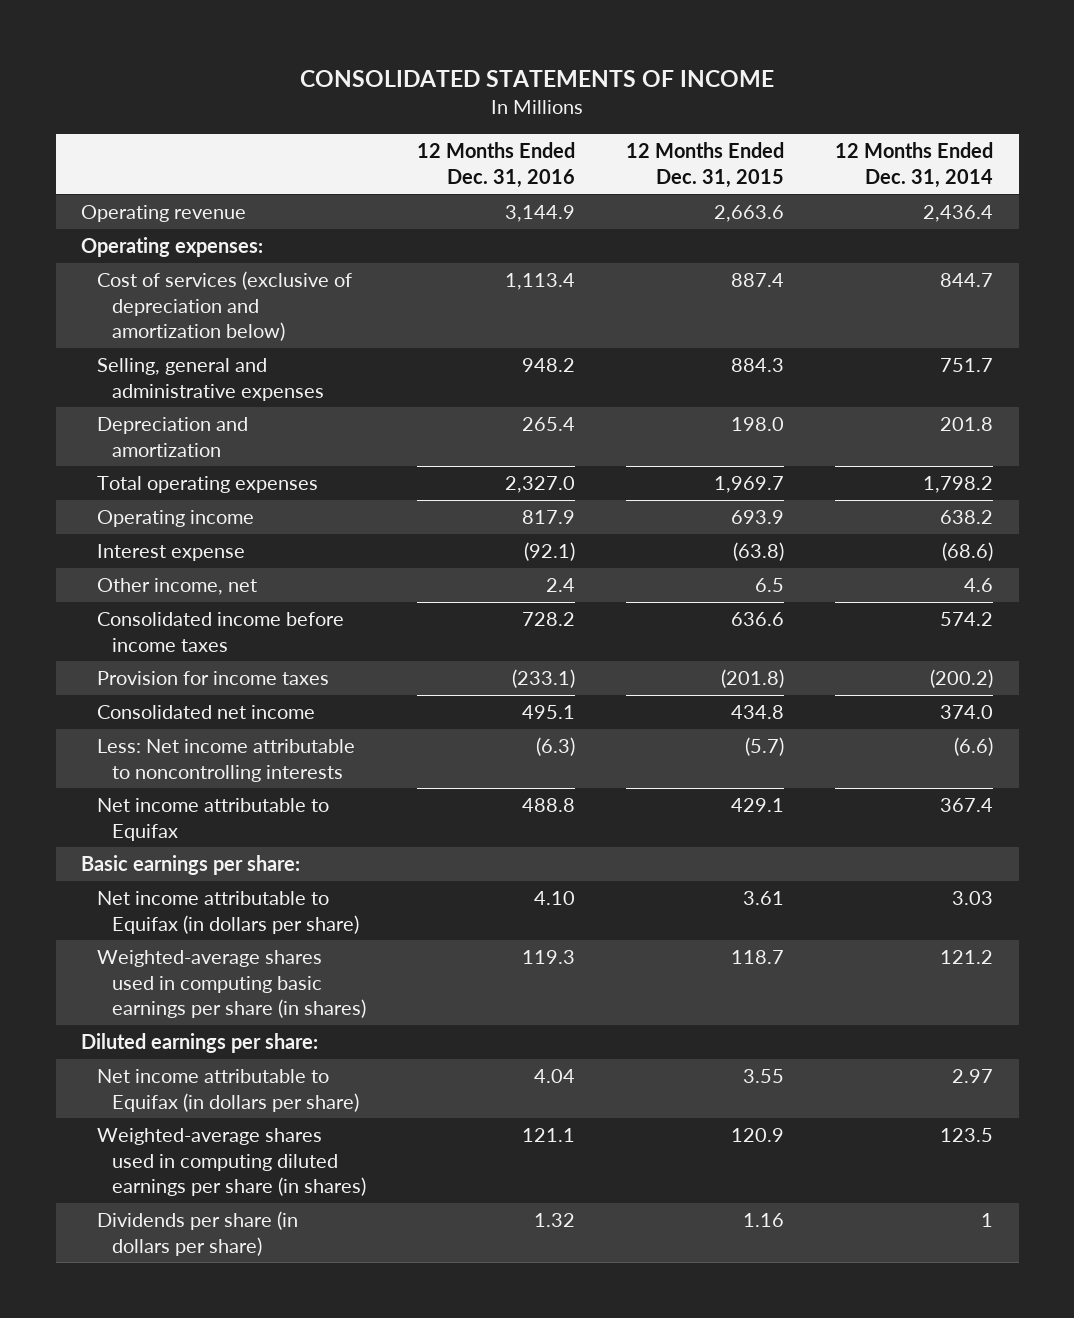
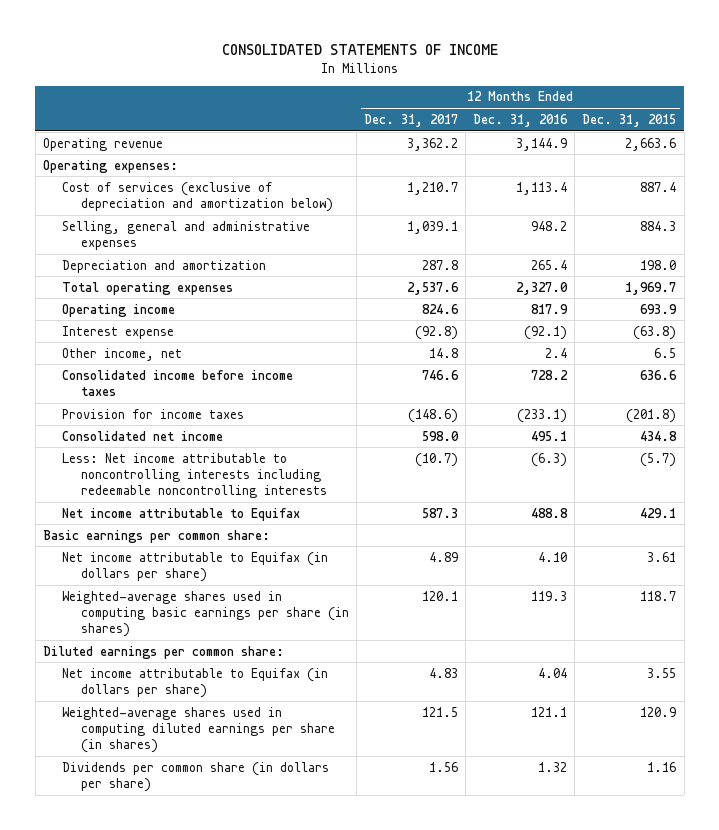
- | 12 Months Ended Dec. 31, 2016 | 12 Months Ended Dec. 31, 2015 | 12 Months Ended Dec. 31, 2014
+ | 12 Months Ended Dec. 31, 2017 | 12 Months Ended Dec. 31, 2016 | 12 Months Ended Dec. 31, 2015
- Less: Net income attributable to noncontrolling interests | (6.3) | (5.7) | (6.6)
+ Less: Net income attributable to noncontrolling interests including redeemable noncontrolling interests | (10.7) | (6.3) | (5.7)
- Basic earnings per share:
+ Basic earnings per common share:
- Diluted earnings per share:
+ Diluted earnings per common share:
- Dividends per share (in dollars per share) | 1.32 | 1.16 | 1
+ Dividends per common share (in dollars per share) | 1.56 | 1.32 | 1.16

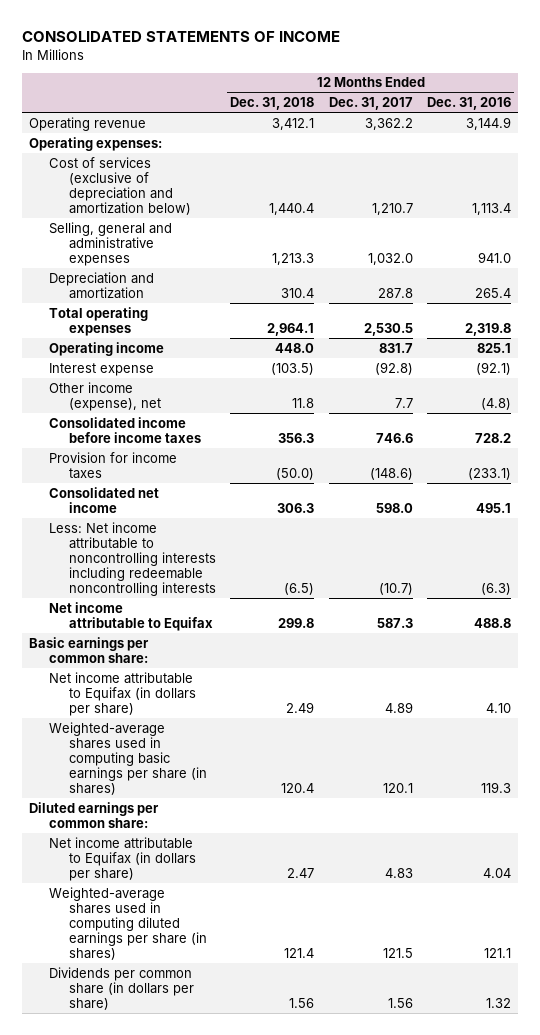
- | 12 Months Ended Dec. 31, 2017 | 12 Months Ended Dec. 31, 2016 | 12 Months Ended Dec. 31, 2015
+ | 12 Months Ended Dec. 31, 2018 | 12 Months Ended Dec. 31, 2017 | 12 Months Ended Dec. 31, 2016
- Selling, general and administrative expenses | 1,039.1 | 948.2 | 884.3
+ Selling, general and administrative expenses | 1,213.3 | 1,032.0 | 941.0
- Total operating expenses | 2,537.6 | 2,327.0 | 1,969.7
- Operating income | 824.6 | 817.9 | 693.9
+ Total operating expenses | 2,964.1 | 2,530.5 | 2,319.8
+ Operating income | 448.0 | 831.7 | 825.1
- Other income, net | 14.8 | 2.4 | 6.5
+ Other income (expense), net | 11.8 | 7.7 | (4.8)

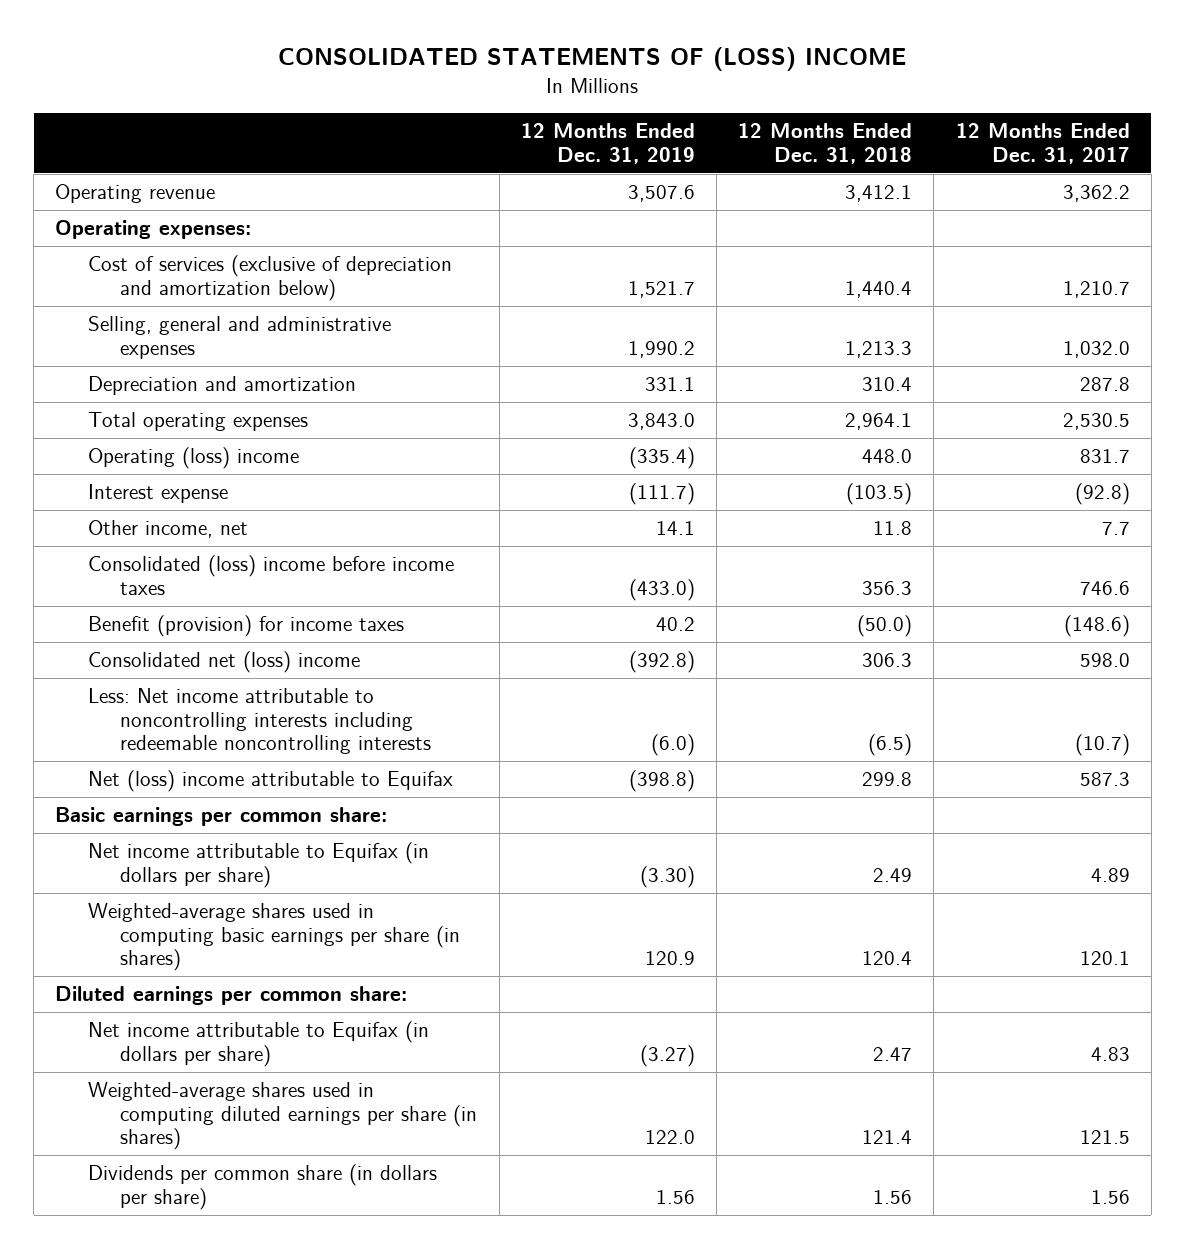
- CONSOLIDATED STATEMENTS OF INCOME
+ CONSOLIDATED STATEMENTS OF (LOSS) INCOME
- | 12 Months Ended Dec. 31, 2018 | 12 Months Ended Dec. 31, 2017 | 12 Months Ended Dec. 31, 2016
+ | 12 Months Ended Dec. 31, 2019 | 12 Months Ended Dec. 31, 2018 | 12 Months Ended Dec. 31, 2017
- Operating income | 448.0 | 831.7 | 825.1
+ Operating (loss) income | (335.4) | 448.0 | 831.7
- Other income (expense), net | 11.8 | 7.7 | (4.8)
- Consolidated income before income taxes | 356.3 | 746.6 | 728.2
- Provision for income taxes | (50.0) | (148.6) | (233.1)
- Consolidated net income | 306.3 | 598.0 | 495.1
+ Other income, net | 14.1 | 11.8 | 7.7
+ Consolidated (loss) income before income taxes | (433.0) | 356.3 | 746.6
+ Benefit (provision) for income taxes | 40.2 | (50.0) | (148.6)
+ Consolidated net (loss) income | (392.8) | 306.3 | 598.0
- Net income attributable to Equifax | 299.8 | 587.3 | 488.8
+ Net (loss) income attributable to Equifax | (398.8) | 299.8 | 587.3

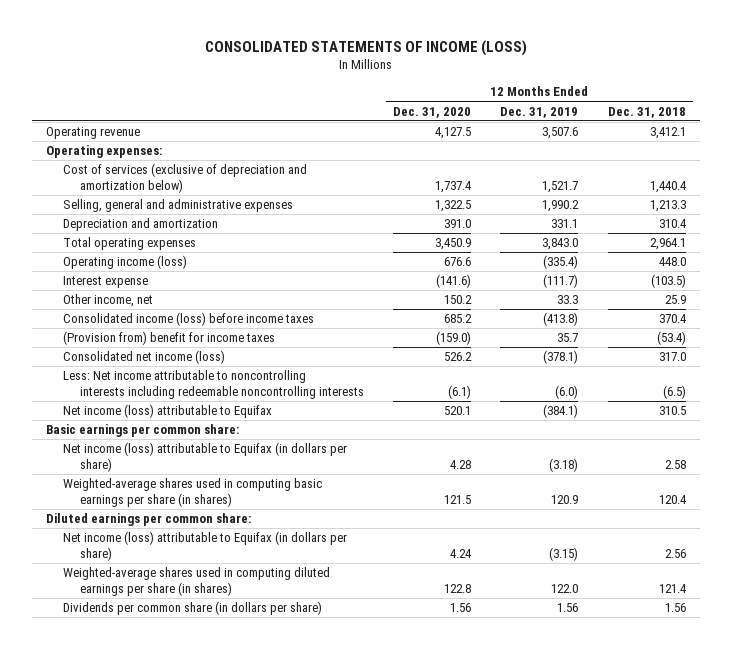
- CONSOLIDATED STATEMENTS OF (LOSS) INCOME
+ CONSOLIDATED STATEMENTS OF INCOME (LOSS)
- | 12 Months Ended Dec. 31, 2019 | 12 Months Ended Dec. 31, 2018 | 12 Months Ended Dec. 31, 2017
+ | 12 Months Ended Dec. 31, 2020 | 12 Months Ended Dec. 31, 2019 | 12 Months Ended Dec. 31, 2018
- Operating (loss) income | (335.4) | 448.0 | 831.7
+ Operating income (loss) | 676.6 | (335.4) | 448.0
- Other income, net | 14.1 | 11.8 | 7.7
- Consolidated (loss) income before income taxes | (433.0) | 356.3 | 746.6
- Benefit (provision) for income taxes | 40.2 | (50.0) | (148.6)
- Consolidated net (loss) income | (392.8) | 306.3 | 598.0
+ Other income, net | 150.2 | 33.3 | 25.9
+ Consolidated income (loss) before income taxes | 685.2 | (413.8) | 370.4
+ (Provision from) benefit for income taxes | (159.0) | 35.7 | (53.4)
+ Consolidated net income (loss) | 526.2 | (378.1) | 317.0
- Net (loss) income attributable to Equifax | (398.8) | 299.8 | 587.3
+ Net income (loss) attributable to Equifax | 520.1 | (384.1) | 310.5
- Net income attributable to Equifax (in dollars per share) | (3.30) | 2.49 | 4.89
+ Net income (loss) attributable to Equifax (in dollars per share) | 4.28 | (3.18) | 2.58
- Net income attributable to Equifax (in dollars per share) | (3.27) | 2.47 | 4.83
+ Net income (loss) attributable to Equifax (in dollars per share) | 4.24 | (3.15) | 2.56

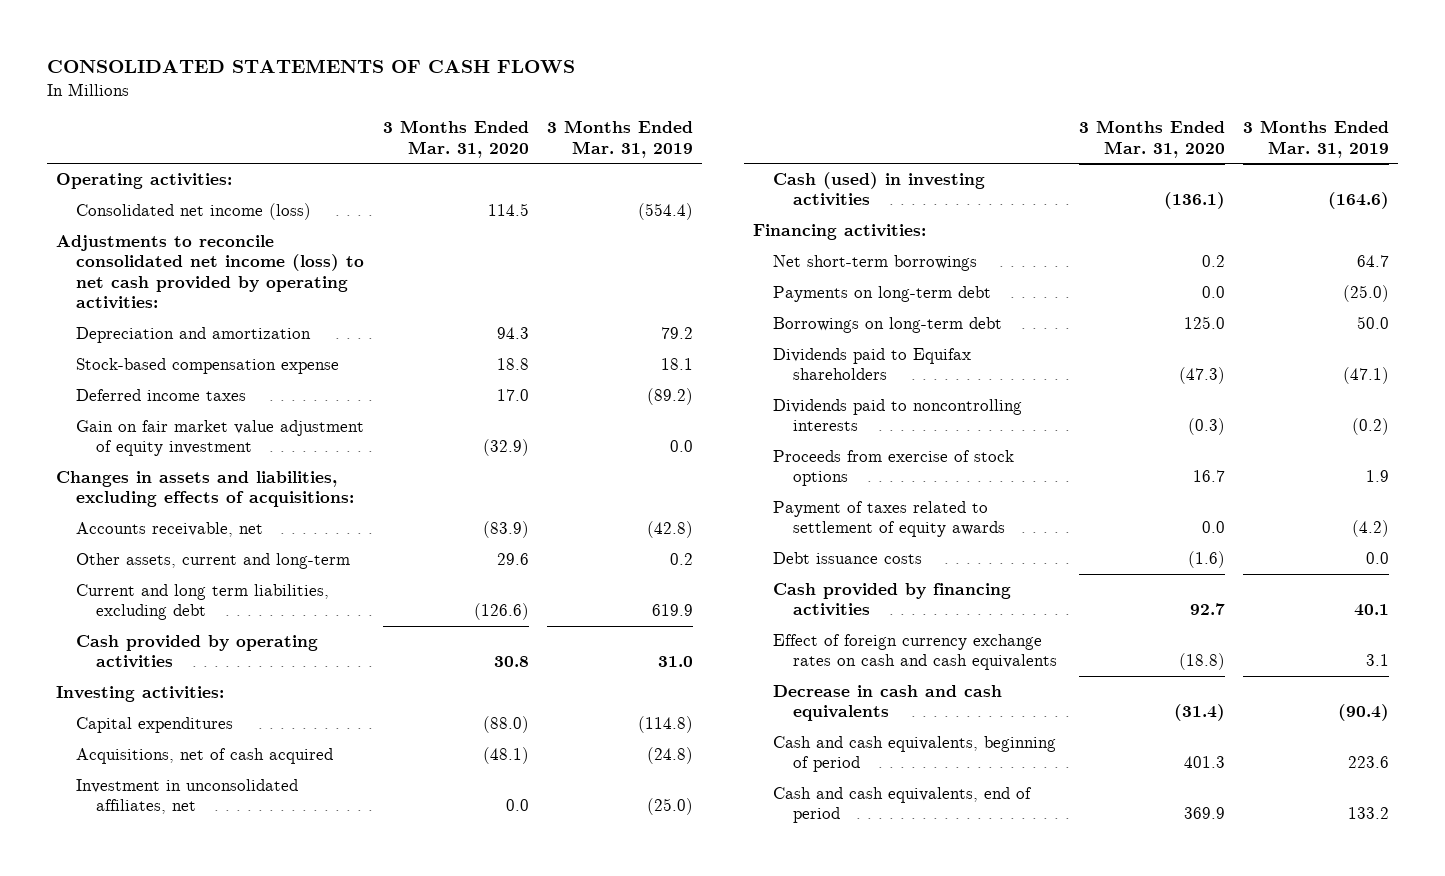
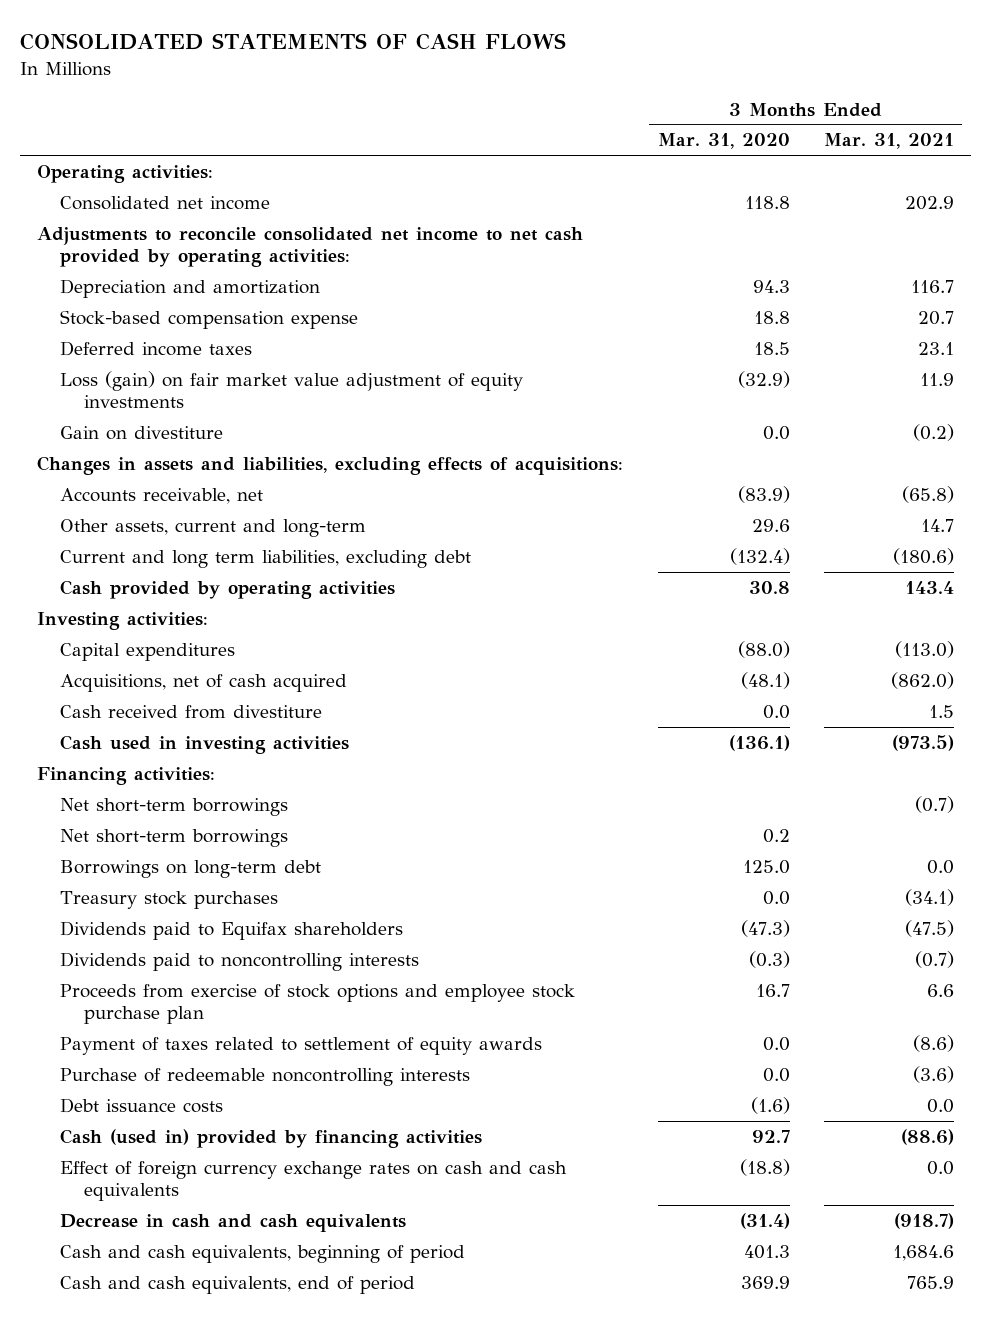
- | 3 Months Ended Mar. 31, 2020 | 3 Months Ended Mar. 31, 2019
+ | 3 Months Ended Mar. 31, 2020 | 3 Months Ended Mar. 31, 2021
- Consolidated net income (loss) | 114.5 | (554.4)
- Adjustments to reconcile consolidated net income (loss) to net cash provided by operating activities:
+ Consolidated net income | 118.8 | 202.9
+ Adjustments to reconcile consolidated net income to net cash provided by operating activities:
- Deferred income taxes | 17.0 | (89.2)
- Gain on fair market value adjustment of equity investment | (32.9) | 0.0
+ Deferred income taxes | 18.5 | 23.1
+ Loss (gain) on fair market value adjustment of equity investments | (32.9) | 11.9
+ Gain on divestiture | 0.0 | (0.2)
- Current and long term liabilities, excluding debt | (126.6) | 619.9
+ Current and long term liabilities, excluding debt | (132.4) | (180.6)
- Investment in unconsolidated affiliates, net | 0.0 | (25.0)
- Cash (used) in investing activities | (136.1) | (164.6)
+ Cash received from divestiture | 0.0 | 1.5
+ Cash used in investing activities | (136.1) | (973.5)
+ Net short-term borrowings | | (0.7)
- Payments on long-term debt | 0.0 | (25.0)
+ Treasury stock purchases | 0.0 | (34.1)
- Proceeds from exercise of stock options | 16.7 | 1.9
+ Proceeds from exercise of stock options and employee stock purchase plan | 16.7 | 6.6
+ Purchase of redeemable noncontrolling interests | 0.0 | (3.6)
- Cash provided by financing activities | 92.7 | 40.1
+ Cash (used in) provided by financing activities | 92.7 | (88.6)

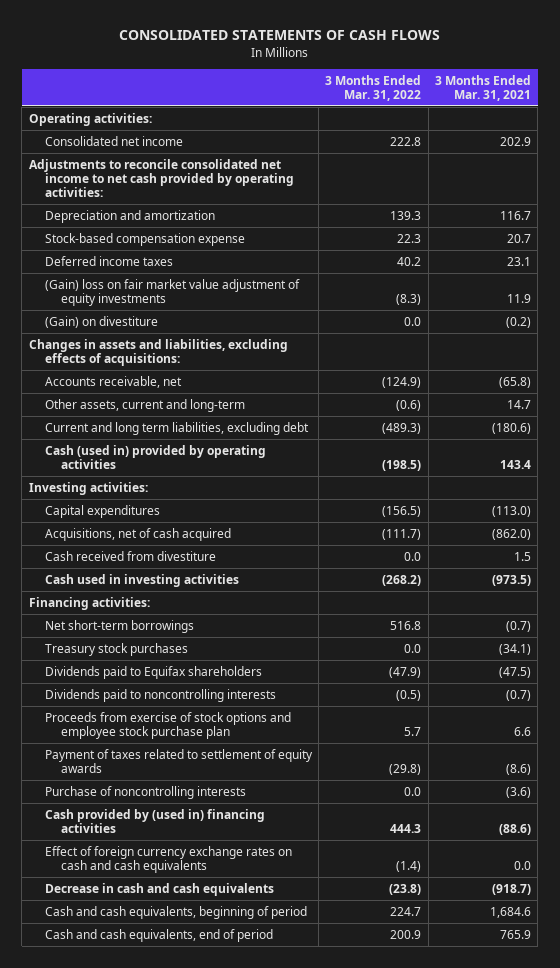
- | 3 Months Ended Mar. 31, 2020 | 3 Months Ended Mar. 31, 2021
+ | 3 Months Ended Mar. 31, 2022 | 3 Months Ended Mar. 31, 2021
- Loss (gain) on fair market value adjustment of equity investments | (32.9) | 11.9
- Gain on divestiture | 0.0 | (0.2)
+ (Gain) loss on fair market value adjustment of equity investments | (8.3) | 11.9
+ (Gain) on divestiture | 0.0 | (0.2)
- Cash provided by operating activities | 30.8 | 143.4
+ Cash (used in) provided by operating activities | (198.5) | 143.4
- Net short-term borrowings | 0.2 |
- Borrowings on long-term debt | 125.0 | 0.0
- Purchase of redeemable noncontrolling interests | 0.0 | (3.6)
- Debt issuance costs | (1.6) | 0.0
- Cash (used in) provided by financing activities | 92.7 | (88.6)
+ Purchase of noncontrolling interests | 0.0 | (3.6)
+ Cash provided by (used in) financing activities | 444.3 | (88.6)

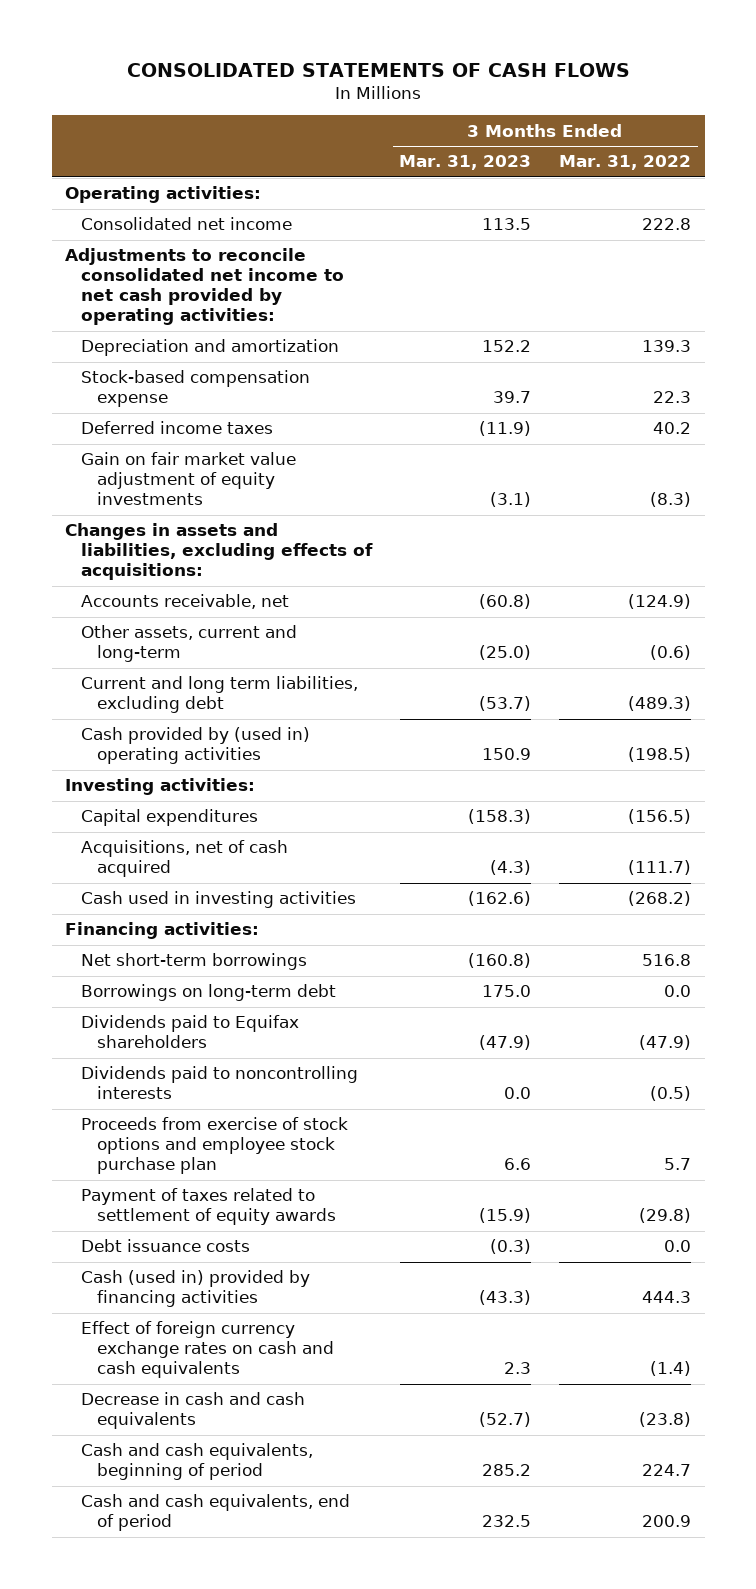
- | 3 Months Ended Mar. 31, 2022 | 3 Months Ended Mar. 31, 2021
+ | 3 Months Ended Mar. 31, 2023 | 3 Months Ended Mar. 31, 2022
- (Gain) loss on fair market value adjustment of equity investments | (8.3) | 11.9
- (Gain) on divestiture | 0.0 | (0.2)
+ Gain on fair market value adjustment of equity investments | (3.1) | (8.3)
- Cash (used in) provided by operating activities | (198.5) | 143.4
+ Cash provided by (used in) operating activities | 150.9 | (198.5)
- Cash received from divestiture | 0.0 | 1.5
- Treasury stock purchases | 0.0 | (34.1)
+ Borrowings on long-term debt | 175.0 | 0.0
- Purchase of noncontrolling interests | 0.0 | (3.6)
- Cash provided by (used in) financing activities | 444.3 | (88.6)
+ Debt issuance costs | (0.3) | 0.0
+ Cash (used in) provided by financing activities | (43.3) | 444.3

